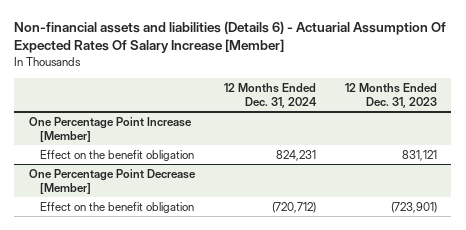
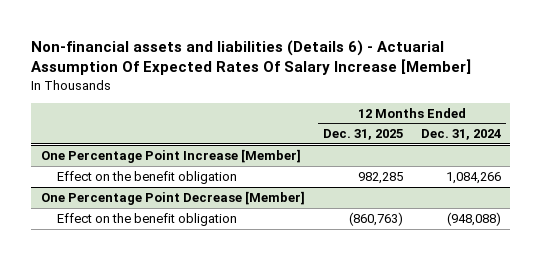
- | 12 Months Ended Dec. 31, 2024 | 12 Months Ended Dec. 31, 2023
+ | 12 Months Ended Dec. 31, 2025 | 12 Months Ended Dec. 31, 2024
@ One Percentage Point Increase [Member]
- Effect on the benefit obligation | 824,231 | 831,121
+ Effect on the benefit obligation | 982,285 | 1,084,266
@ One Percentage Point Decrease [Member]
- Effect on the benefit obligation | (720,712) | (723,901)
+ Effect on the benefit obligation | (860,763) | (948,088)

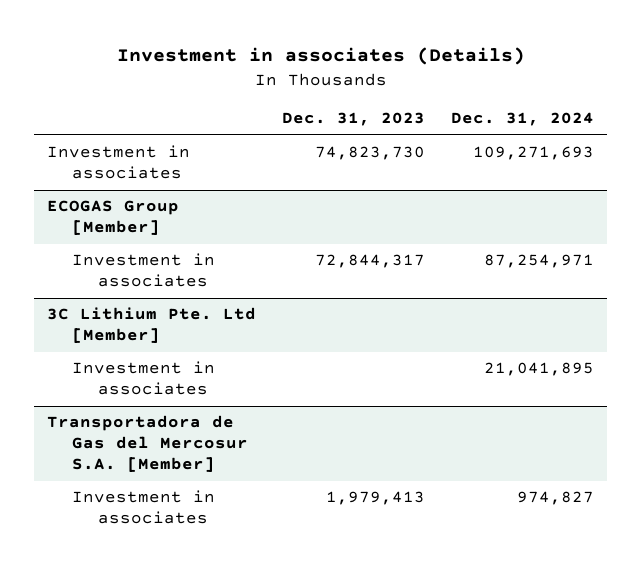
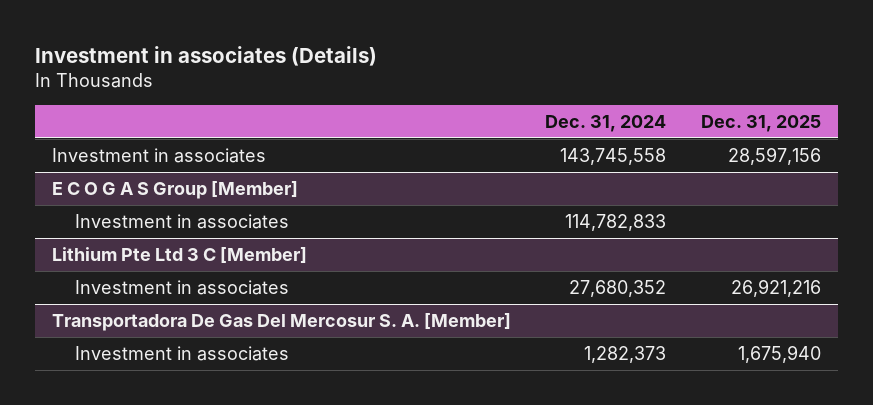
- | Dec. 31, 2023 | Dec. 31, 2024
+ | Dec. 31, 2024 | Dec. 31, 2025
- Investment in associates | 74,823,730 | 109,271,693
- ECOGAS Group [Member]
- Investment in associates | 72,844,317 | 87,254,971
- 3C Lithium Pte. Ltd [Member]
- Investment in associates | | 21,041,895
- Transportadora de Gas del Mercosur S.A. [Member]
- Investment in associates | 1,979,413 | 974,827
+ Investment in associates | 143,745,558 | 28,597,156
+ E C O G A S Group [Member]
+ Investment in associates | 114,782,833 |
+ Lithium Pte Ltd 3 C [Member]
+ Investment in associates | 27,680,352 | 26,921,216
+ Transportadora De Gas Del Mercosur S. A. [Member]
+ Investment in associates | 1,282,373 | 1,675,940

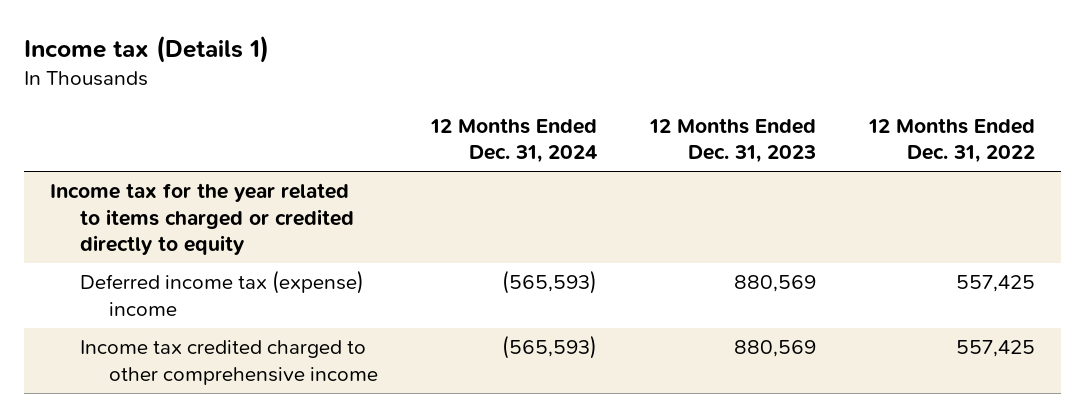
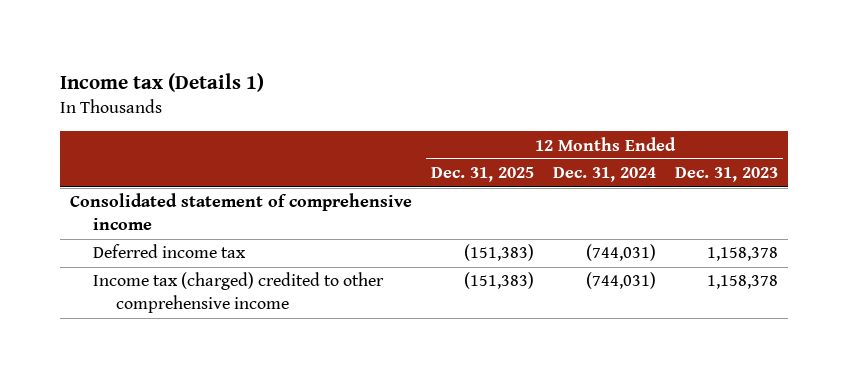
- | 12 Months Ended Dec. 31, 2024 | 12 Months Ended Dec. 31, 2023 | 12 Months Ended Dec. 31, 2022
+ | 12 Months Ended Dec. 31, 2025 | 12 Months Ended Dec. 31, 2024 | 12 Months Ended Dec. 31, 2023
- Income tax for the year related to items charged or credited directly to equity
- Deferred income tax (expense) income | (565,593) | 880,569 | 557,425
- Income tax credited charged to other comprehensive income | (565,593) | 880,569 | 557,425
+ Consolidated statement of comprehensive income
+ Deferred income tax | (151,383) | (744,031) | 1,158,378
+ Income tax (charged) credited to other comprehensive income | (151,383) | (744,031) | 1,158,378

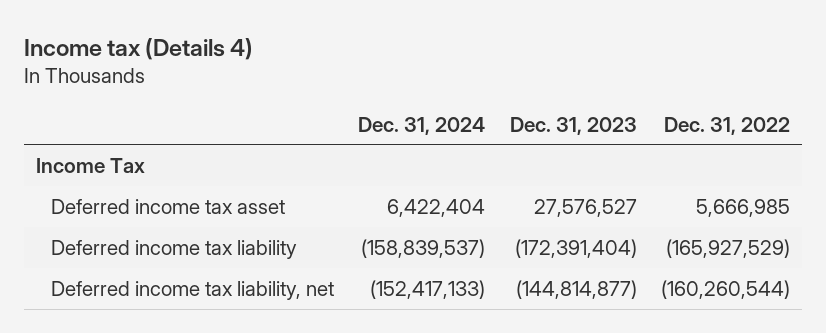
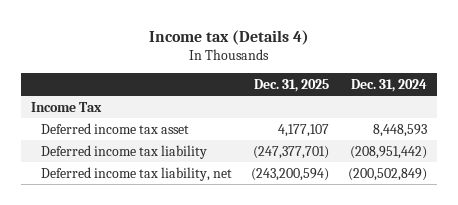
- | Dec. 31, 2024 | Dec. 31, 2023 | Dec. 31, 2022
+ | Dec. 31, 2025 | Dec. 31, 2024
- Deferred income tax asset | 6,422,404 | 27,576,527 | 5,666,985
- Deferred income tax liability | (158,839,537) | (172,391,404) | (165,927,529)
- Deferred income tax liability, net | (152,417,133) | (144,814,877) | (160,260,544)
+ Deferred income tax asset | 4,177,107 | 8,448,593
+ Deferred income tax liability | (247,377,701) | (208,951,442)
+ Deferred income tax liability, net | (243,200,594) | (200,502,849)

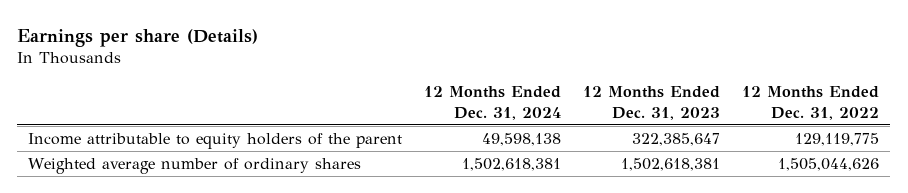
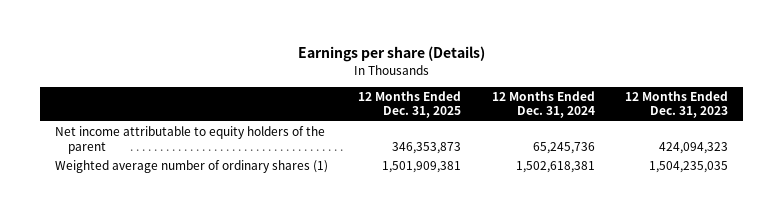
- | 12 Months Ended Dec. 31, 2024 | 12 Months Ended Dec. 31, 2023 | 12 Months Ended Dec. 31, 2022
+ | 12 Months Ended Dec. 31, 2025 | 12 Months Ended Dec. 31, 2024 | 12 Months Ended Dec. 31, 2023
- Income attributable to equity holders of the parent | 49,598,138 | 322,385,647 | 129,119,775
- Weighted average number of ordinary shares | 1,502,618,381 | 1,502,618,381 | 1,505,044,626
+ Net income attributable to equity holders of the parent | 346,353,873 | 65,245,736 | 424,094,323
+ Weighted average number of ordinary shares (1) | 1,501,909,381 | 1,502,618,381 | 1,504,235,035

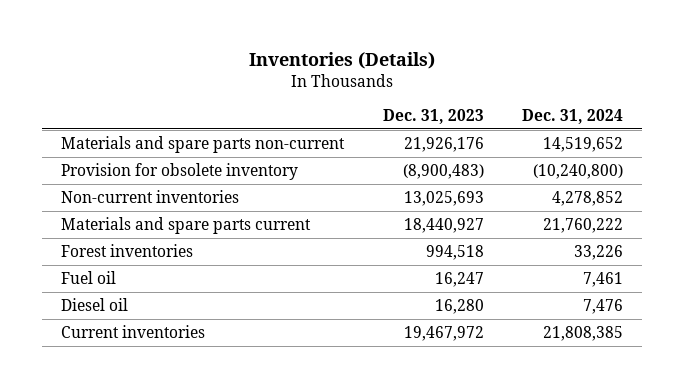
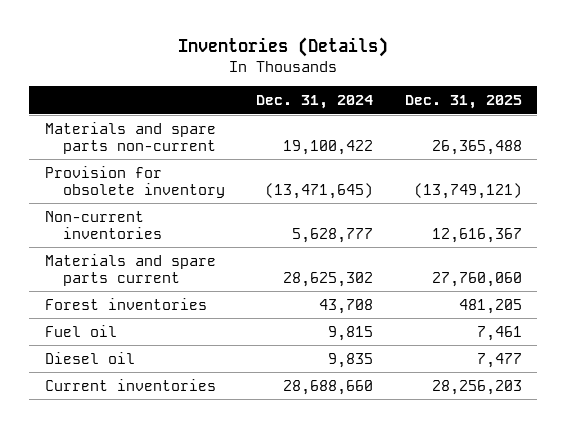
- | Dec. 31, 2023 | Dec. 31, 2024
+ | Dec. 31, 2024 | Dec. 31, 2025
- Materials and spare parts non-current | 21,926,176 | 14,519,652
- Provision for obsolete inventory | (8,900,483) | (10,240,800)
- Non-current inventories | 13,025,693 | 4,278,852
- Materials and spare parts current | 18,440,927 | 21,760,222
- Forest inventories | 994,518 | 33,226
- Fuel oil | 16,247 | 7,461
- Diesel oil | 16,280 | 7,476
- Current inventories | 19,467,972 | 21,808,385
+ Materials and spare parts non-current | 19,100,422 | 26,365,488
+ Provision for obsolete inventory | (13,471,645) | (13,749,121)
+ Non-current inventories | 5,628,777 | 12,616,367
+ Materials and spare parts current | 28,625,302 | 27,760,060
+ Forest inventories | 43,708 | 481,205
+ Fuel oil | 9,815 | 7,461
+ Diesel oil | 9,835 | 7,477
+ Current inventories | 28,688,660 | 28,256,203

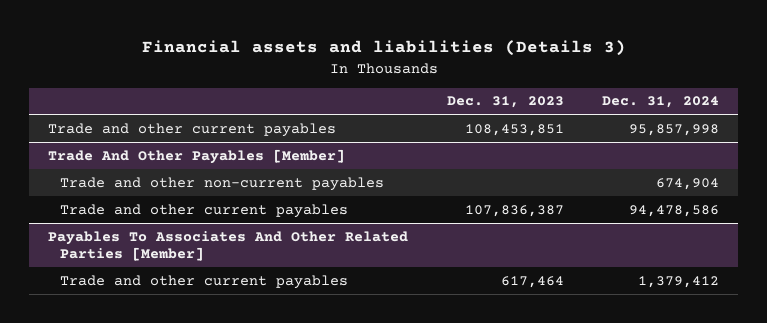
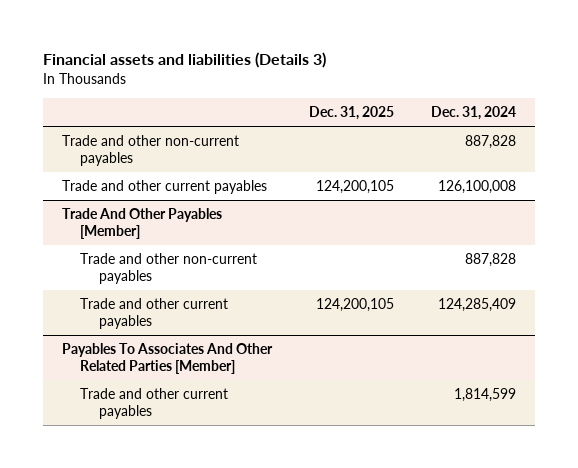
- | Dec. 31, 2023 | Dec. 31, 2024
+ | Dec. 31, 2025 | Dec. 31, 2024
- Trade and other current payables | 108,453,851 | 95,857,998
+ Trade and other non-current payables | | 887,828
+ Trade and other current payables | 124,200,105 | 126,100,008
@ Trade And Other Payables [Member]
- Trade and other non-current payables | | 674,904
- Trade and other current payables | 107,836,387 | 94,478,586
+ Trade and other non-current payables | | 887,828
+ Trade and other current payables | 124,200,105 | 124,285,409
@ Payables To Associates And Other Related Parties [Member]
- Trade and other current payables | 617,464 | 1,379,412
+ Trade and other current payables | | 1,814,599

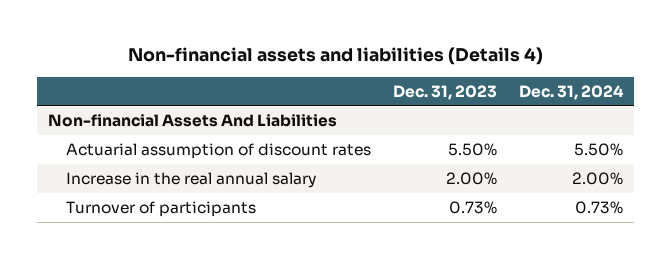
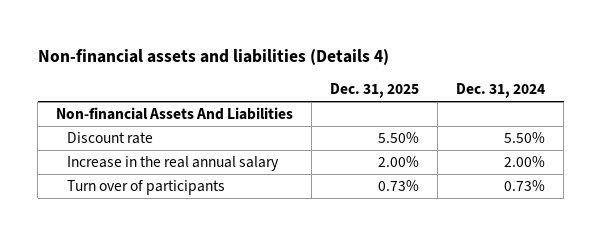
- | Dec. 31, 2023 | Dec. 31, 2024
+ | Dec. 31, 2025 | Dec. 31, 2024
- Actuarial assumption of discount rates | 5.50% | 5.50%
+ Discount rate | 5.50% | 5.50%
- Turnover of participants | 0.73% | 0.73%
+ Turn over of participants | 0.73% | 0.73%

